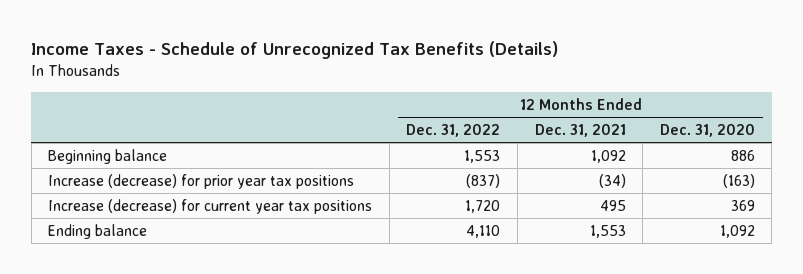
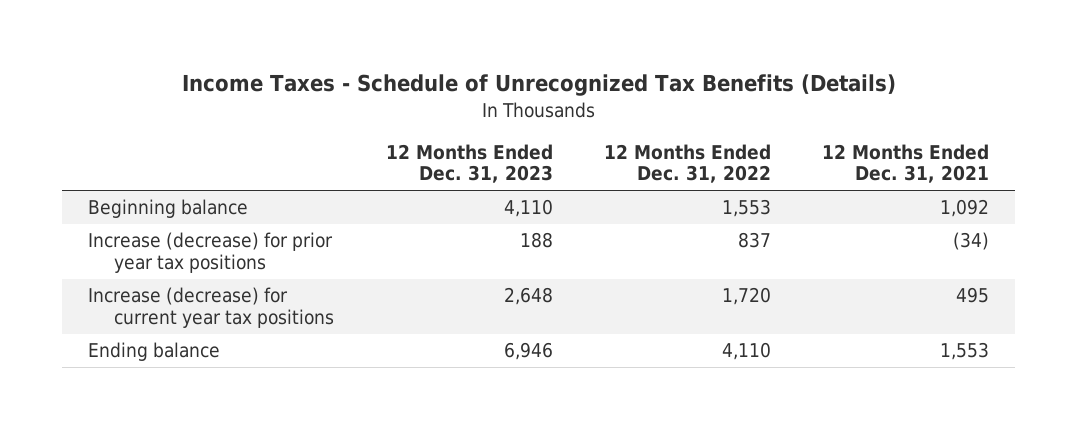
- | 12 Months Ended Dec. 31, 2022 | 12 Months Ended Dec. 31, 2021 | 12 Months Ended Dec. 31, 2020
+ | 12 Months Ended Dec. 31, 2023 | 12 Months Ended Dec. 31, 2022 | 12 Months Ended Dec. 31, 2021
- Increase (decrease) for prior year tax positions | (837) | (34) | (163)
+ Increase (decrease) for prior year tax positions | 188 | 837 | (34)

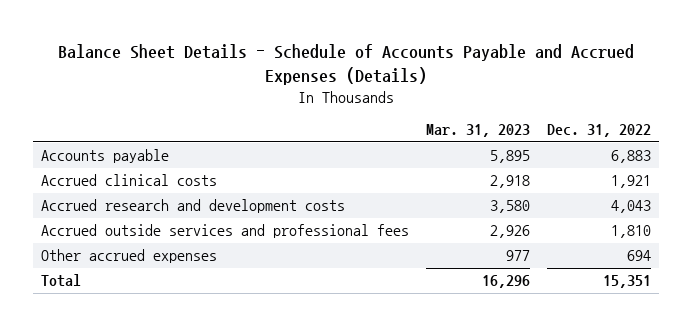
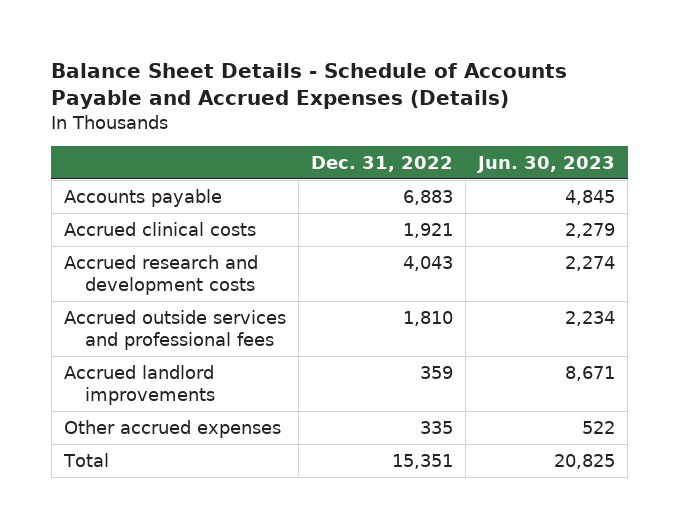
- | Mar. 31, 2023 | Dec. 31, 2022
+ | Dec. 31, 2022 | Jun. 30, 2023
- Other accrued expenses | 977 | 694
+ Accrued landlord improvements | 359 | 8,671
+ Other accrued expenses | 335 | 522

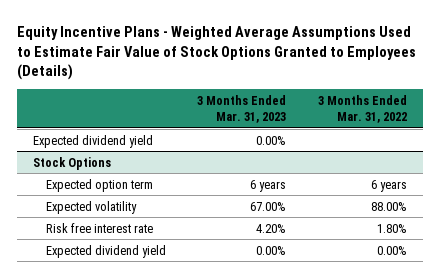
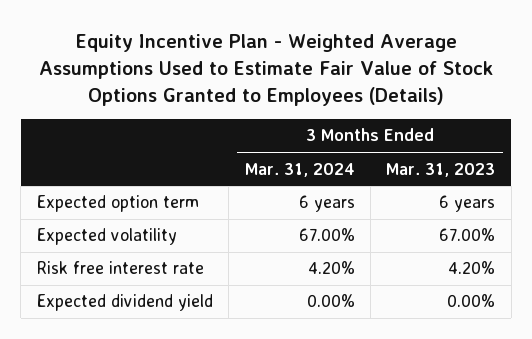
- Equity Incentive Plans - Weighted Average Assumptions Used to Estimate Fair Value of Stock Options Granted to Employees (Details)
+ Equity Incentive Plan - Weighted Average Assumptions Used to Estimate Fair Value of Stock Options Granted to Employees (Details)
- | 3 Months Ended Mar. 31, 2023 | 3 Months Ended Mar. 31, 2022
+ | 3 Months Ended Mar. 31, 2024 | 3 Months Ended Mar. 31, 2023
- Expected dividend yield | 0.00% |
- Stock Options

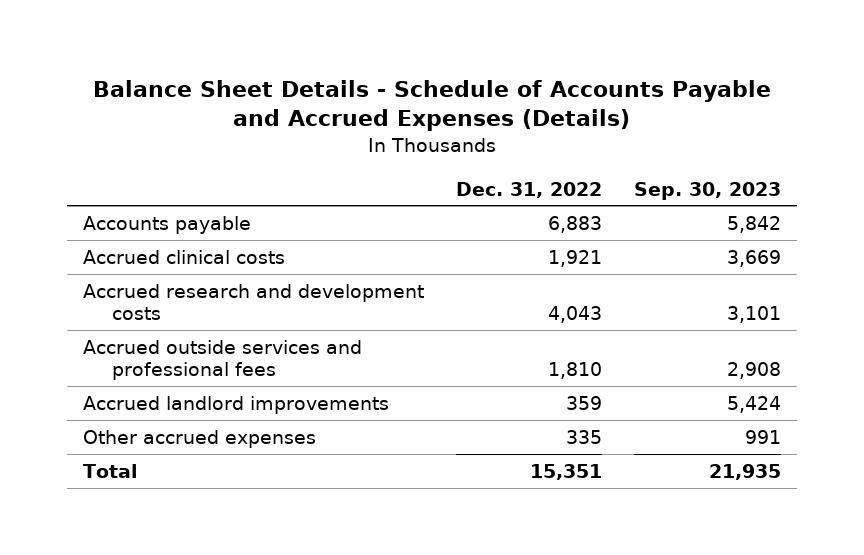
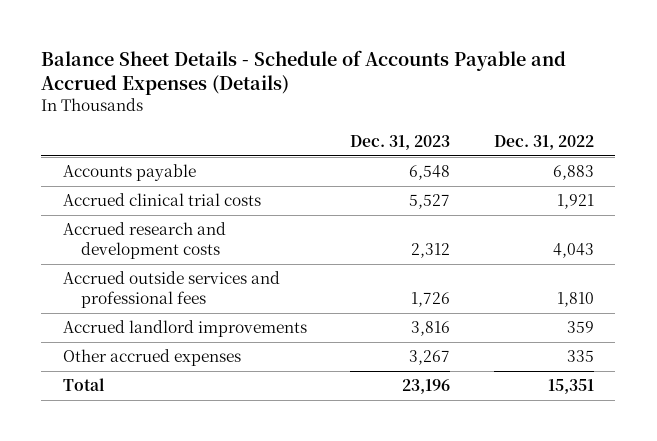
- | Dec. 31, 2022 | Sep. 30, 2023
+ | Dec. 31, 2023 | Dec. 31, 2022
- Accrued clinical costs | 1,921 | 3,669
+ Accrued clinical trial costs | 5,527 | 1,921

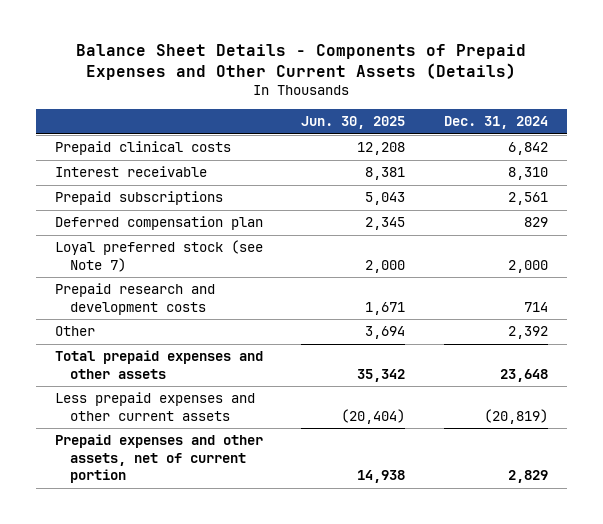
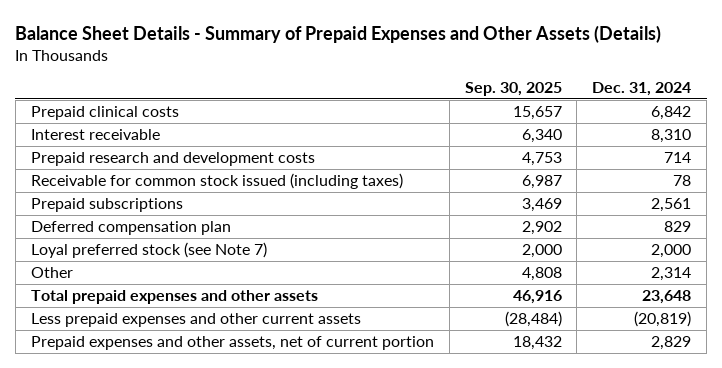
- Balance Sheet Details - Components of Prepaid Expenses and Other Current Assets (Details)
+ Balance Sheet Details - Summary of Prepaid Expenses and Other Assets (Details)
- | Jun. 30, 2025 | Dec. 31, 2024
+ | Sep. 30, 2025 | Dec. 31, 2024
moved up: Prepaid research and development costs | 4,753 | 714
+ Receivable for common stock issued (including taxes) | 6,987 | 78
- Other | 3,694 | 2,392
+ Other | 4,808 | 2,314

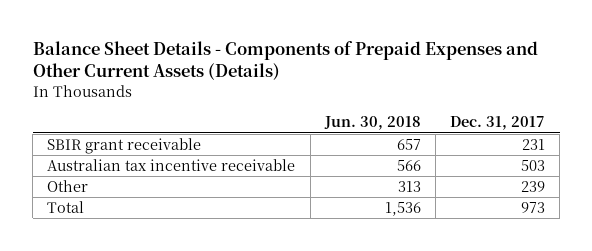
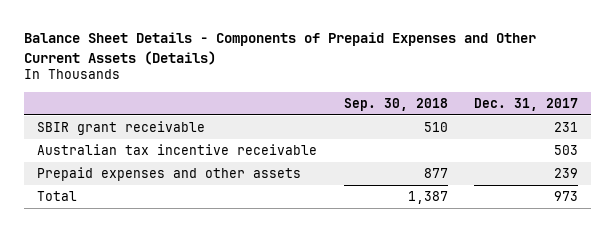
- | Jun. 30, 2018 | Dec. 31, 2017
+ | Sep. 30, 2018 | Dec. 31, 2017
- Other | 313 | 239
+ Prepaid expenses and other assets | 877 | 239

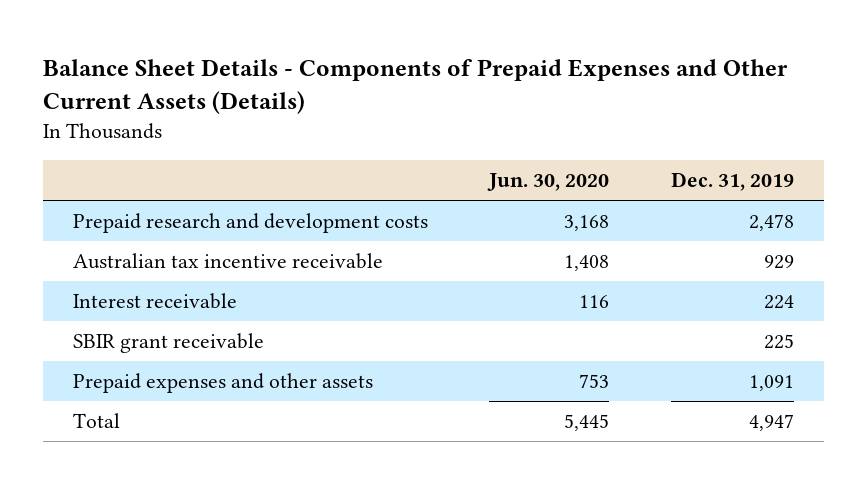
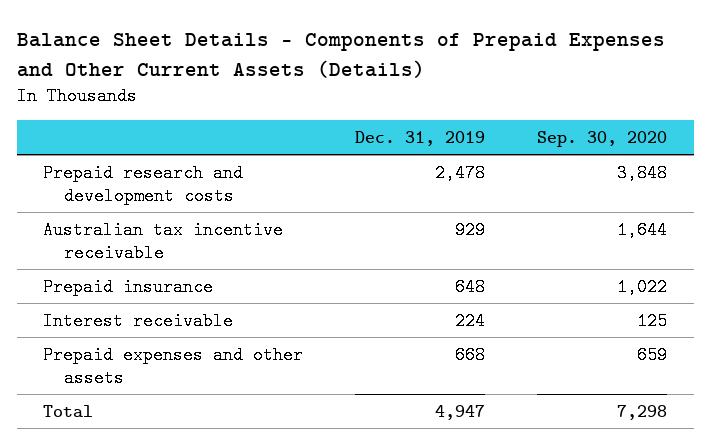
- | Jun. 30, 2020 | Dec. 31, 2019
+ | Dec. 31, 2019 | Sep. 30, 2020
+ Prepaid insurance | 648 | 1,022
- SBIR grant receivable | | 225
- Prepaid expenses and other assets | 753 | 1,091
+ Prepaid expenses and other assets | 668 | 659

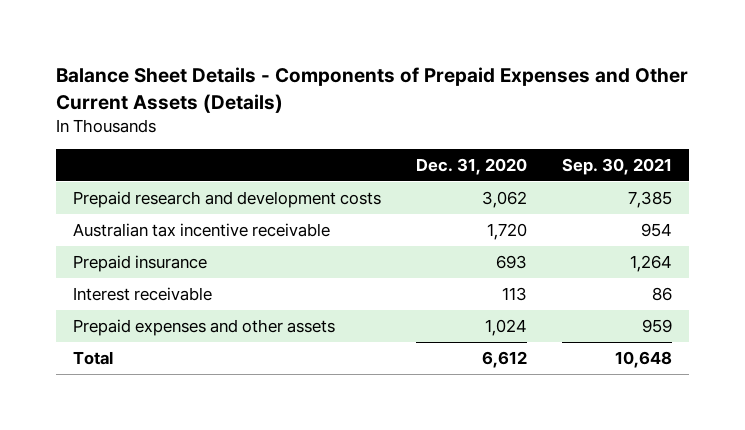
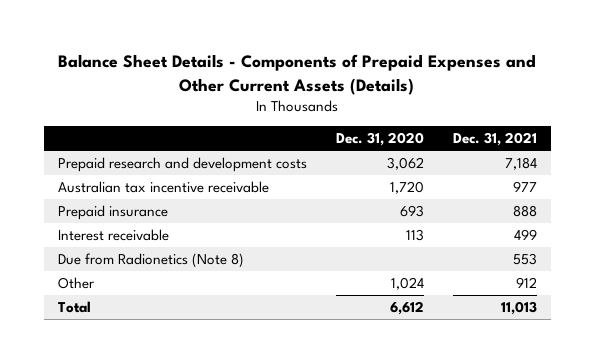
- | Dec. 31, 2020 | Sep. 30, 2021
+ | Dec. 31, 2020 | Dec. 31, 2021
- Prepaid expenses and other assets | 1,024 | 959
+ Due from Radionetics (Note 8) | | 553
+ Other | 1,024 | 912

